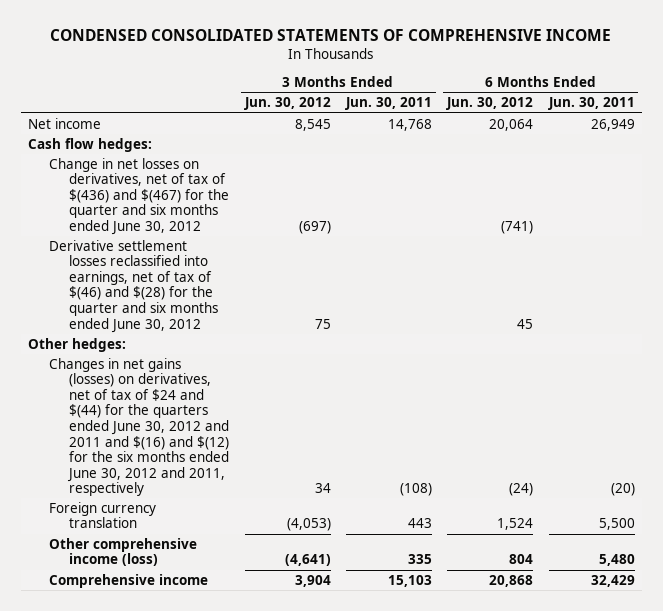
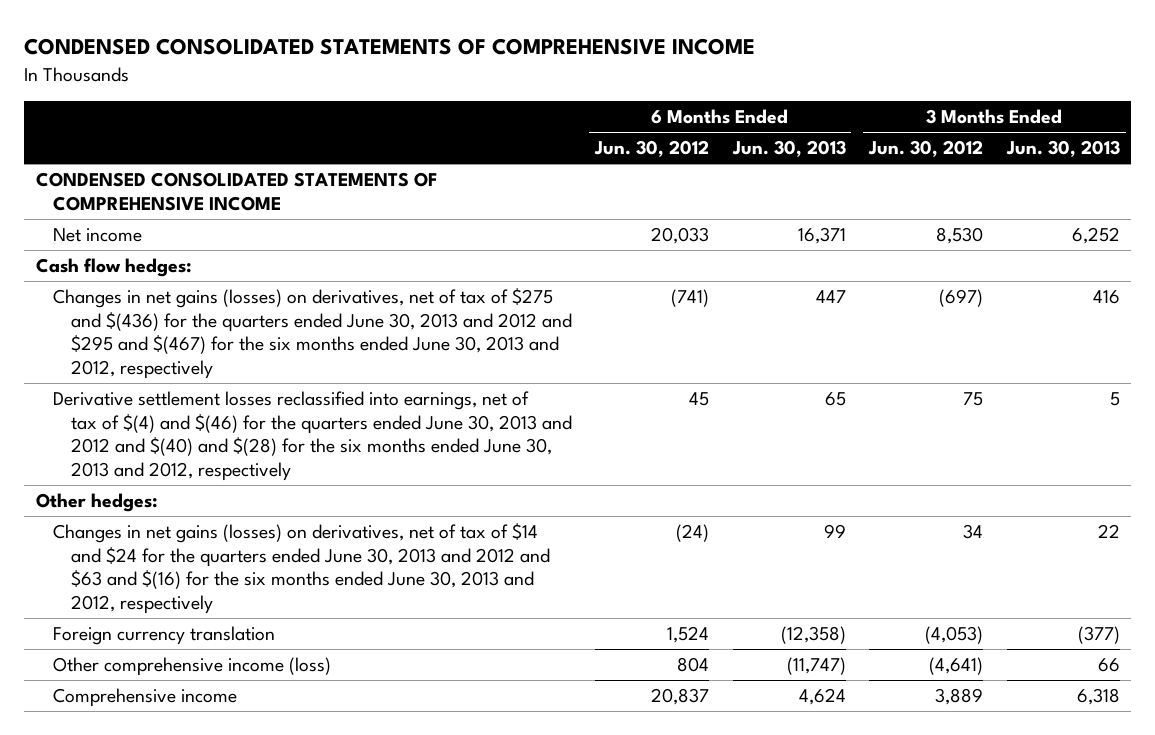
- | 3 Months Ended Jun. 30, 2012 | 3 Months Ended Jun. 30, 2011 | 6 Months Ended Jun. 30, 2012 | 6 Months Ended Jun. 30, 2011
+ | 6 Months Ended Jun. 30, 2012 | 6 Months Ended Jun. 30, 2013 | 3 Months Ended Jun. 30, 2012 | 3 Months Ended Jun. 30, 2013
- Net income | 8,545 | 14,768 | 20,064 | 26,949
+ CONDENSED CONSOLIDATED STATEMENTS OF COMPREHENSIVE INCOME
+ Net income | 20,033 | 16,371 | 8,530 | 6,252
- Change in net losses on derivatives, net of tax of $(436) and $(467) for the quarter and six months ended June 30, 2012 | (697) | | (741) |
- Derivative settlement losses reclassified into earnings, net of tax of $(46) and $(28) for the quarter and six months ended June 30, 2012 | 75 | | 45 |
+ Changes in net gains (losses) on derivatives, net of tax of $275 and $(436) for the quarters ended June 30, 2013 and 2012 and $295 and $(467) for the six months ended June 30, 2013 and 2012, respectively | (741) | 447 | (697) | 416
+ Derivative settlement losses reclassified into earnings, net of tax of $(4) and $(46) for the quarters ended June 30, 2013 and 2012 and $(40) and $(28) for the six months ended June 30, 2013 and 2012, respectively | 45 | 65 | 75 | 5
- Changes in net gains (losses) on derivatives, net of tax of $24 and $(44) for the quarters ended June 30, 2012 and 2011 and $(16) and $(12) for the six months ended June 30, 2012 and 2011, respectively | 34 | (108) | (24) | (20)
+ Changes in net gains (losses) on derivatives, net of tax of $14 and $24 for the quarters ended June 30, 2013 and 2012 and $63 and $(16) for the six months ended June 30, 2013 and 2012, respectively | (24) | 99 | 34 | 22
- Comprehensive income | 3,904 | 15,103 | 20,868 | 32,429
+ Comprehensive income | 20,837 | 4,624 | 3,889 | 6,318

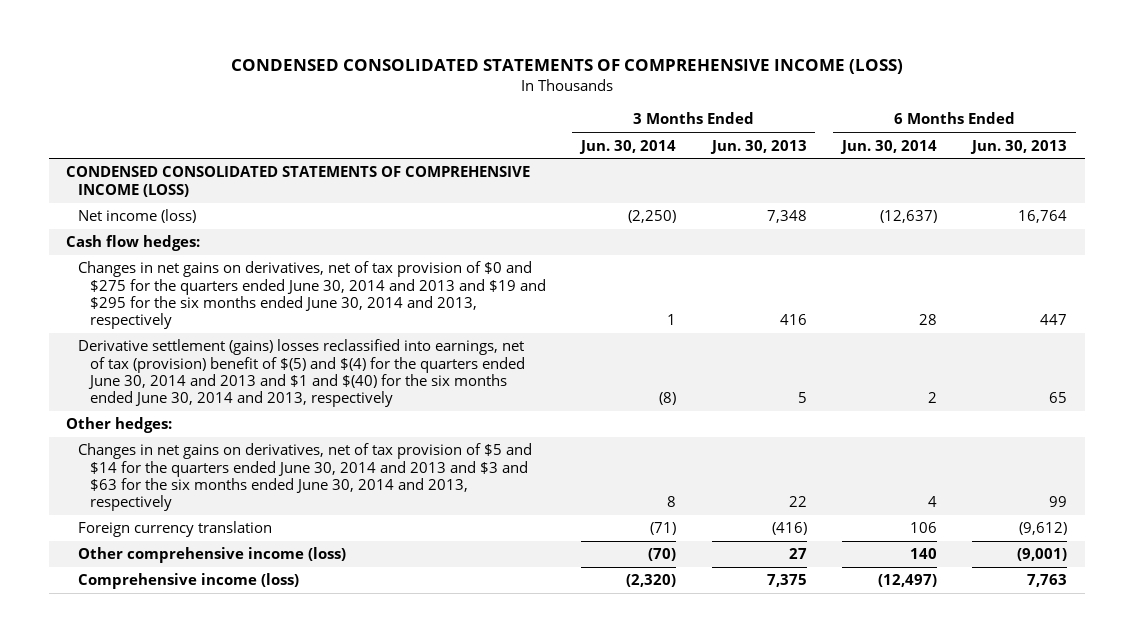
- CONDENSED CONSOLIDATED STATEMENTS OF COMPREHENSIVE INCOME
+ CONDENSED CONSOLIDATED STATEMENTS OF COMPREHENSIVE INCOME (LOSS)
- | 6 Months Ended Jun. 30, 2012 | 6 Months Ended Jun. 30, 2013 | 3 Months Ended Jun. 30, 2012 | 3 Months Ended Jun. 30, 2013
+ | 3 Months Ended Jun. 30, 2014 | 3 Months Ended Jun. 30, 2013 | 6 Months Ended Jun. 30, 2014 | 6 Months Ended Jun. 30, 2013
- CONDENSED CONSOLIDATED STATEMENTS OF COMPREHENSIVE INCOME
- Net income | 20,033 | 16,371 | 8,530 | 6,252
+ CONDENSED CONSOLIDATED STATEMENTS OF COMPREHENSIVE INCOME (LOSS)
+ Net income (loss) | (2,250) | 7,348 | (12,637) | 16,764
- Changes in net gains (losses) on derivatives, net of tax of $275 and $(436) for the quarters ended June 30, 2013 and 2012 and $295 and $(467) for the six months ended June 30, 2013 and 2012, respectively | (741) | 447 | (697) | 416
- Derivative settlement losses reclassified into earnings, net of tax of $(4) and $(46) for the quarters ended June 30, 2013 and 2012 and $(40) and $(28) for the six months ended June 30, 2013 and 2012, respectively | 45 | 65 | 75 | 5
+ Changes in net gains on derivatives, net of tax provision of $0 and $275 for the quarters ended June 30, 2014 and 2013 and $19 and $295 for the six months ended June 30, 2014 and 2013, respectively | 1 | 416 | 28 | 447
+ Derivative settlement (gains) losses reclassified into earnings, net of tax (provision) benefit of $(5) and $(4) for the quarters ended June 30, 2014 and 2013 and $1 and $(40) for the six months ended June 30, 2014 and 2013, respectively | (8) | 5 | 2 | 65
- Changes in net gains (losses) on derivatives, net of tax of $14 and $24 for the quarters ended June 30, 2013 and 2012 and $63 and $(16) for the six months ended June 30, 2013 and 2012, respectively | (24) | 99 | 34 | 22
- Foreign currency translation | 1,524 | (12,358) | (4,053) | (377)
- Other comprehensive income (loss) | 804 | (11,747) | (4,641) | 66
- Comprehensive income | 20,837 | 4,624 | 3,889 | 6,318
+ Changes in net gains on derivatives, net of tax provision of $5 and $14 for the quarters ended June 30, 2014 and 2013 and $3 and $63 for the six months ended June 30, 2014 and 2013, respectively | 8 | 22 | 4 | 99
+ Foreign currency translation | (71) | (416) | 106 | (9,612)
+ Other comprehensive income (loss) | (70) | 27 | 140 | (9,001)
+ Comprehensive income (loss) | (2,320) | 7,375 | (12,497) | 7,763

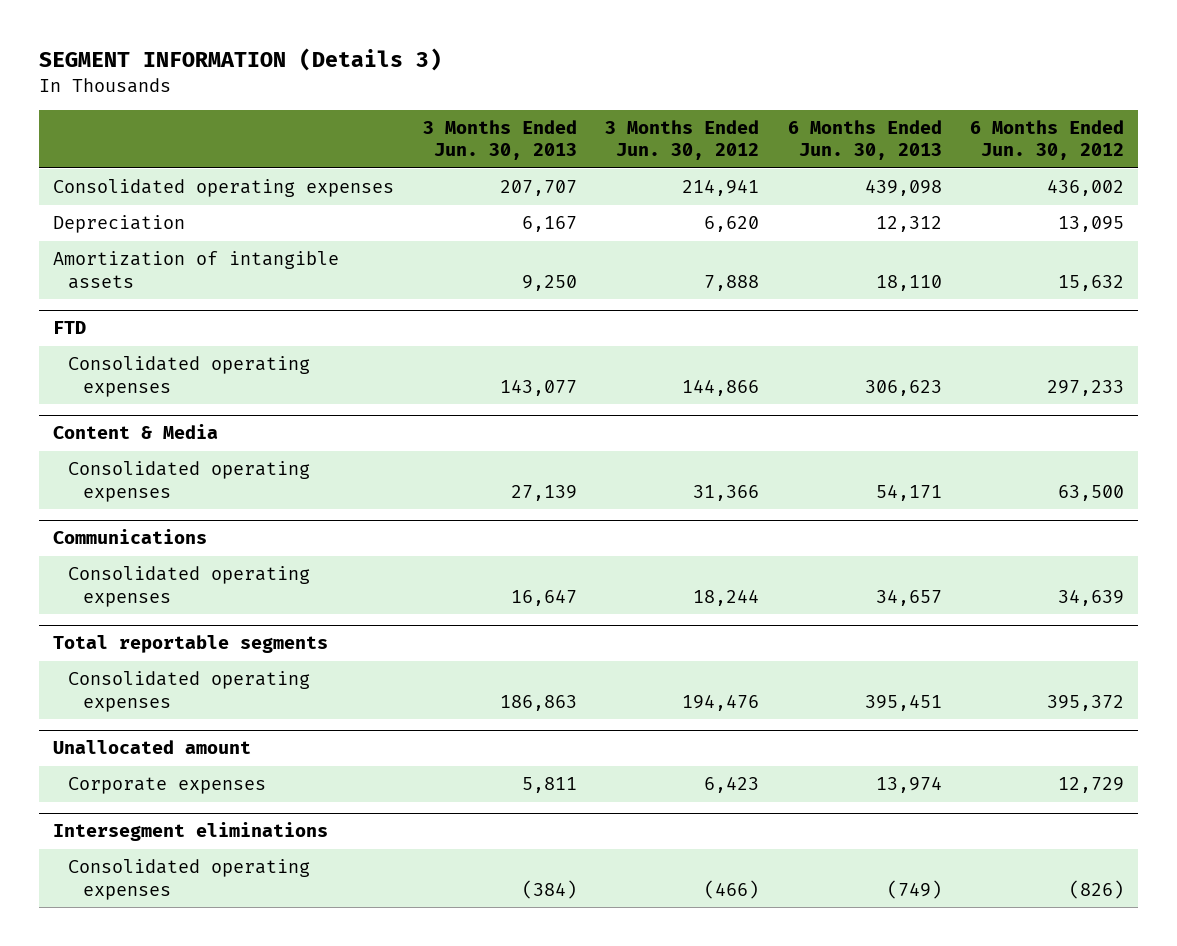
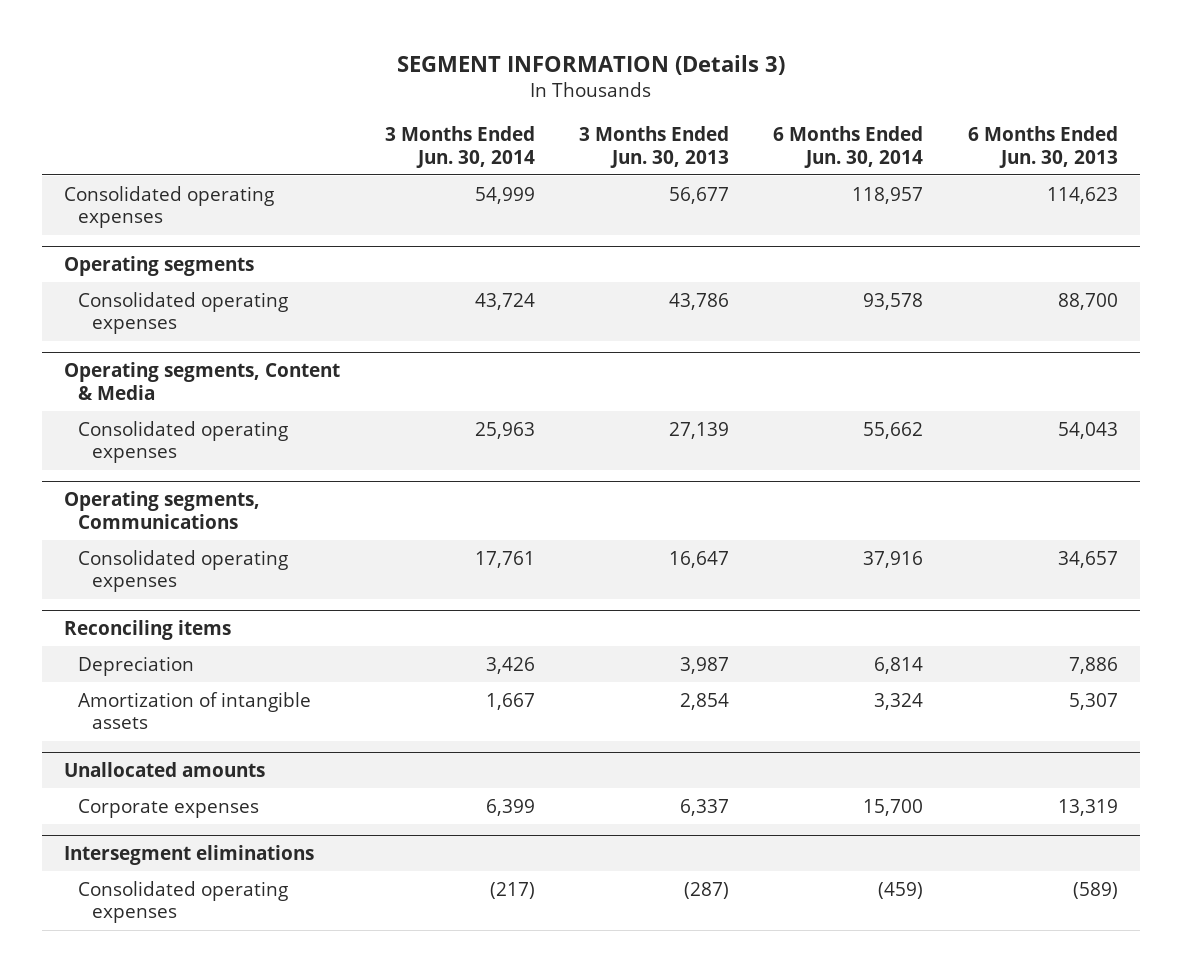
- | 3 Months Ended Jun. 30, 2013 | 3 Months Ended Jun. 30, 2012 | 6 Months Ended Jun. 30, 2013 | 6 Months Ended Jun. 30, 2012
+ | 3 Months Ended Jun. 30, 2014 | 3 Months Ended Jun. 30, 2013 | 6 Months Ended Jun. 30, 2014 | 6 Months Ended Jun. 30, 2013
- Consolidated operating expenses | 207,707 | 214,941 | 439,098 | 436,002
- Depreciation | 6,167 | 6,620 | 12,312 | 13,095
- Amortization of intangible assets | 9,250 | 7,888 | 18,110 | 15,632
- FTD
- Consolidated operating expenses | 143,077 | 144,866 | 306,623 | 297,233
- Content & Media
- Consolidated operating expenses | 27,139 | 31,366 | 54,171 | 63,500
- Communications
+ Consolidated operating expenses | 54,999 | 56,677 | 118,957 | 114,623
+ Operating segments
+ Consolidated operating expenses | 43,724 | 43,786 | 93,578 | 88,700
+ Operating segments, Content & Media
+ Consolidated operating expenses | 25,963 | 27,139 | 55,662 | 54,043
+ Operating segments, Communications
- Total reportable segments
- Consolidated operating expenses | 186,863 | 194,476 | 395,451 | 395,372
- Unallocated amount
- Corporate expenses | 5,811 | 6,423 | 13,974 | 12,729
+ Reconciling items
+ Depreciation | 3,426 | 3,987 | 6,814 | 7,886
+ Amortization of intangible assets | 1,667 | 2,854 | 3,324 | 5,307
+ Unallocated amounts
+ Corporate expenses | 6,399 | 6,337 | 15,700 | 13,319
@ Intersegment eliminations
- Consolidated operating expenses | (384) | (466) | (749) | (826)
+ Consolidated operating expenses | (217) | (287) | (459) | (589)

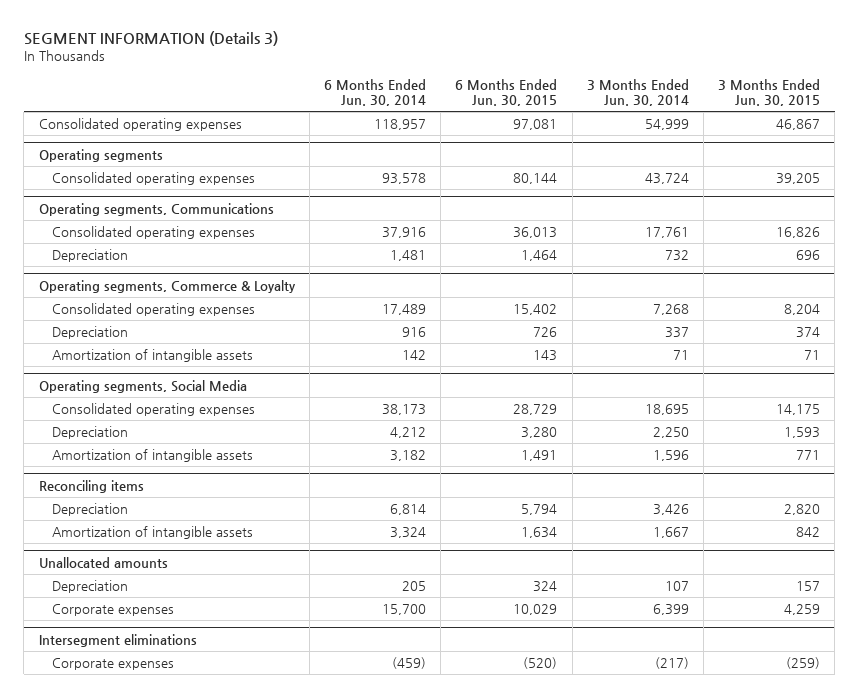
- | 3 Months Ended Jun. 30, 2014 | 3 Months Ended Jun. 30, 2013 | 6 Months Ended Jun. 30, 2014 | 6 Months Ended Jun. 30, 2013
+ | 6 Months Ended Jun. 30, 2014 | 6 Months Ended Jun. 30, 2015 | 3 Months Ended Jun. 30, 2014 | 3 Months Ended Jun. 30, 2015
- Operating segments, Content & Media
- Consolidated operating expenses | 25,963 | 27,139 | 55,662 | 54,043
@ Operating segments, Communications
+ Depreciation | 1,481 | 1,464 | 732 | 696
+ Operating segments, Commerce & Loyalty
+ Consolidated operating expenses | 17,489 | 15,402 | 7,268 | 8,204
+ Depreciation | 916 | 726 | 337 | 374
+ Amortization of intangible assets | 142 | 143 | 71 | 71
+ Operating segments, Social Media
+ Consolidated operating expenses | 38,173 | 28,729 | 18,695 | 14,175
+ Depreciation | 4,212 | 3,280 | 2,250 | 1,593
+ Amortization of intangible assets | 3,182 | 1,491 | 1,596 | 771
@ Unallocated amounts
+ Depreciation | 205 | 324 | 107 | 157
@ Intersegment eliminations
- Consolidated operating expenses | (217) | (287) | (459) | (589)
+ Corporate expenses | (459) | (520) | (217) | (259)

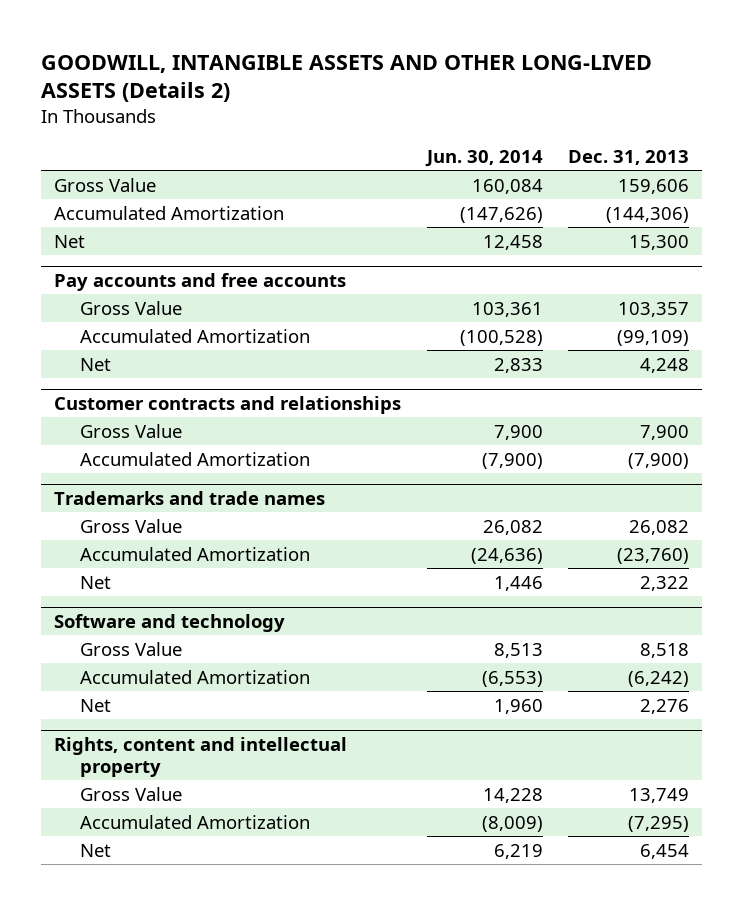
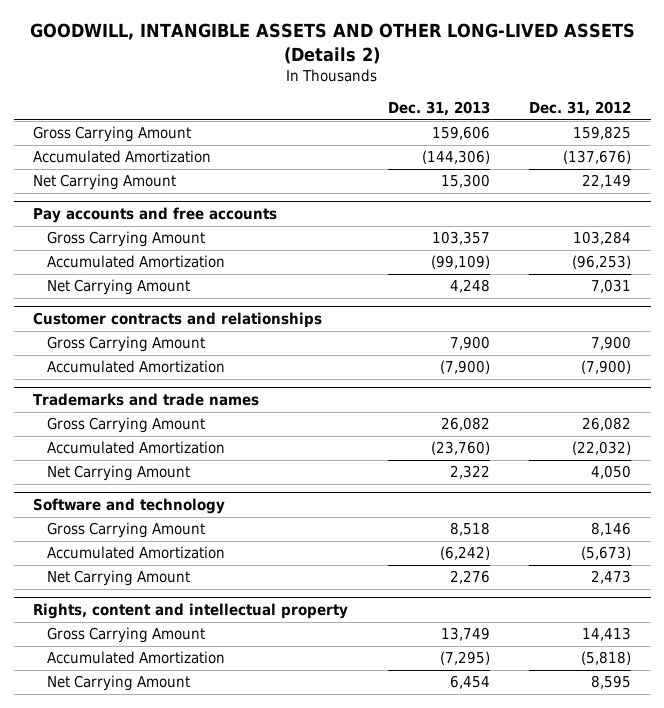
- | Jun. 30, 2014 | Dec. 31, 2013
+ | Dec. 31, 2013 | Dec. 31, 2012
- Gross Value | 160,084 | 159,606
+ Gross Carrying Amount | 159,606 | 159,825
- Net | 12,458 | 15,300
+ Net Carrying Amount | 15,300 | 22,149
@ Pay accounts and free accounts
- Gross Value | 103,361 | 103,357
+ Gross Carrying Amount | 103,357 | 103,284
- Net | 2,833 | 4,248
+ Net Carrying Amount | 4,248 | 7,031
@ Customer contracts and relationships
- Gross Value | 7,900 | 7,900
+ Gross Carrying Amount | 7,900 | 7,900
@ Trademarks and trade names
- Gross Value | 26,082 | 26,082
+ Gross Carrying Amount | 26,082 | 26,082
- Net | 1,446 | 2,322
+ Net Carrying Amount | 2,322 | 4,050
@ Software and technology
- Gross Value | 8,513 | 8,518
+ Gross Carrying Amount | 8,518 | 8,146
- Net | 1,960 | 2,276
+ Net Carrying Amount | 2,276 | 2,473
@ Rights, content and intellectual property
- Gross Value | 14,228 | 13,749
+ Gross Carrying Amount | 13,749 | 14,413
- Net | 6,219 | 6,454
+ Net Carrying Amount | 6,454 | 8,595

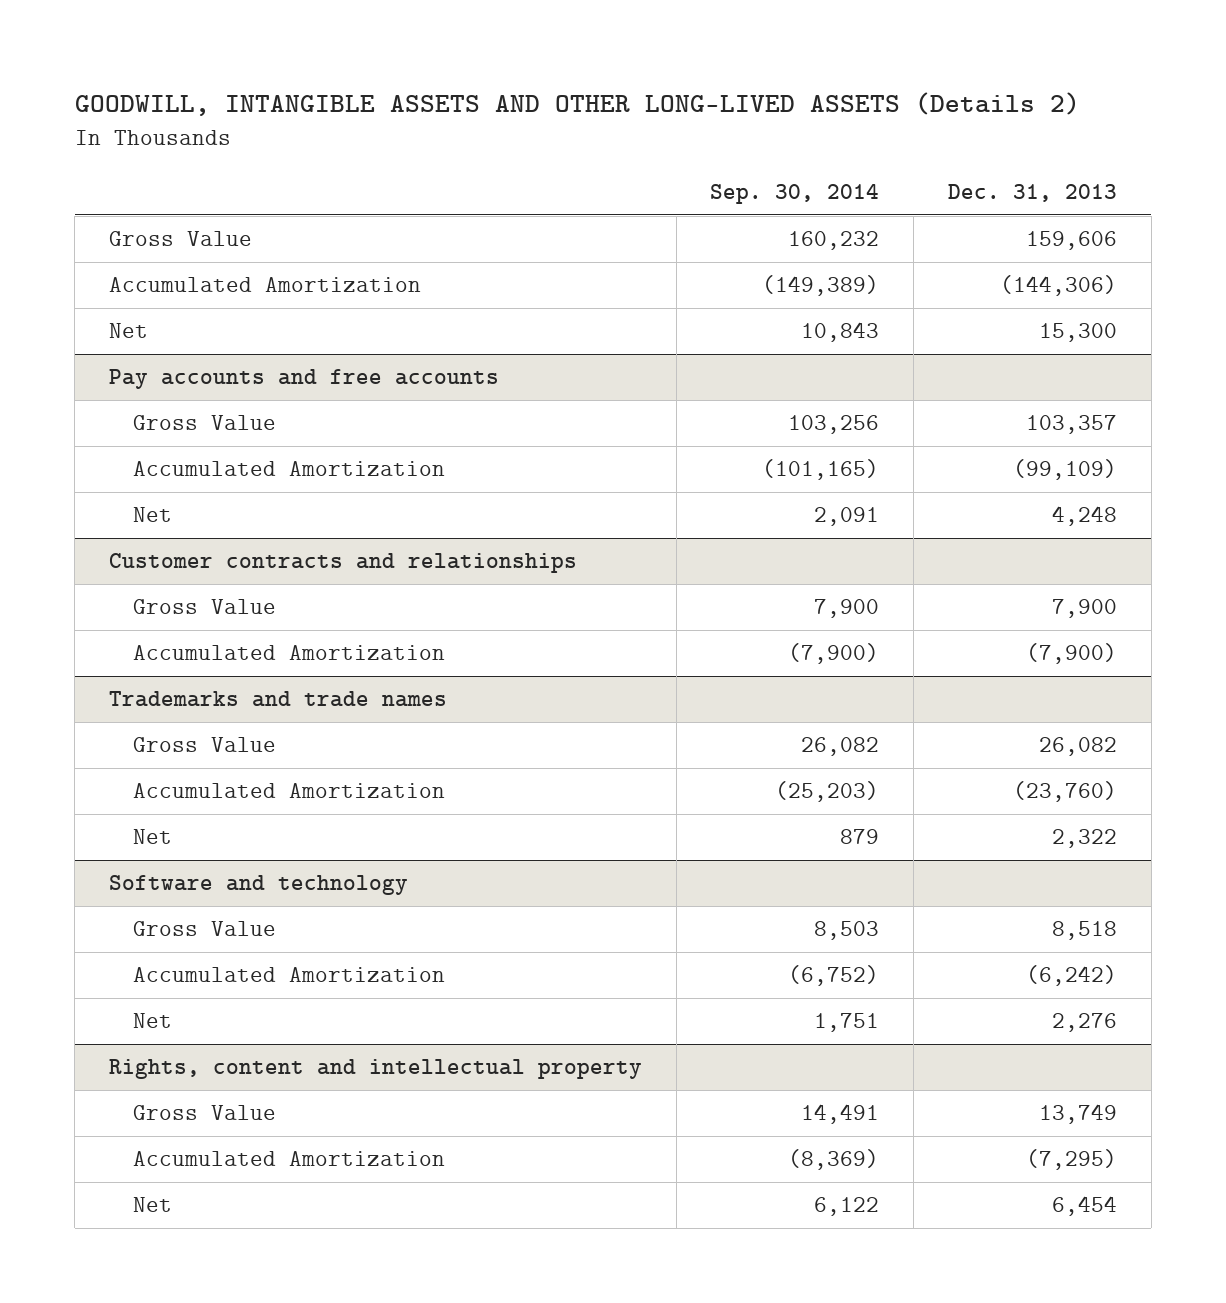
- | Dec. 31, 2013 | Dec. 31, 2012
+ | Sep. 30, 2014 | Dec. 31, 2013
- Gross Carrying Amount | 159,606 | 159,825
+ Gross Value | 160,232 | 159,606
- Net Carrying Amount | 15,300 | 22,149
+ Net | 10,843 | 15,300
@ Pay accounts and free accounts
- Gross Carrying Amount | 103,357 | 103,284
+ Gross Value | 103,256 | 103,357
- Net Carrying Amount | 4,248 | 7,031
+ Net | 2,091 | 4,248
@ Customer contracts and relationships
- Gross Carrying Amount | 7,900 | 7,900
+ Gross Value | 7,900 | 7,900
@ Trademarks and trade names
- Gross Carrying Amount | 26,082 | 26,082
+ Gross Value | 26,082 | 26,082
- Net Carrying Amount | 2,322 | 4,050
+ Net | 879 | 2,322
@ Software and technology
- Gross Carrying Amount | 8,518 | 8,146
+ Gross Value | 8,503 | 8,518
- Net Carrying Amount | 2,276 | 2,473
+ Net | 1,751 | 2,276
@ Rights, content and intellectual property
- Gross Carrying Amount | 13,749 | 14,413
+ Gross Value | 14,491 | 13,749
- Net Carrying Amount | 6,454 | 8,595
+ Net | 6,122 | 6,454

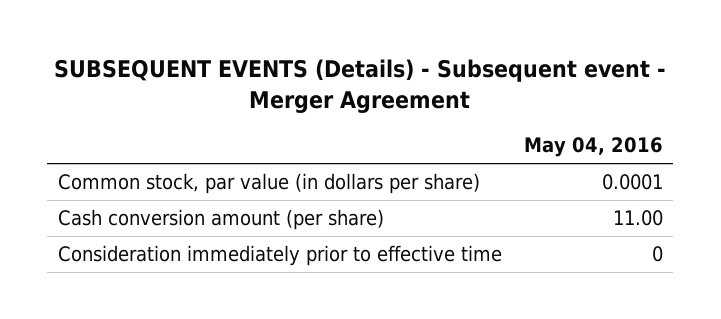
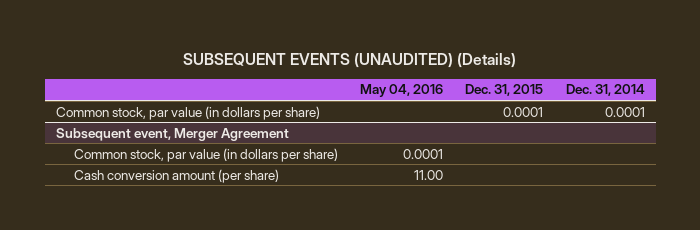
- SUBSEQUENT EVENTS (Details) - Subsequent event - Merger Agreement
+ SUBSEQUENT EVENTS (UNAUDITED) (Details)
- | May 04, 2016
+ | May 04, 2016 | Dec. 31, 2015 | Dec. 31, 2014
+ Common stock, par value (in dollars per share) | | 0.0001 | 0.0001
+ Subsequent event, Merger Agreement
- Consideration immediately prior to effective time | 0

